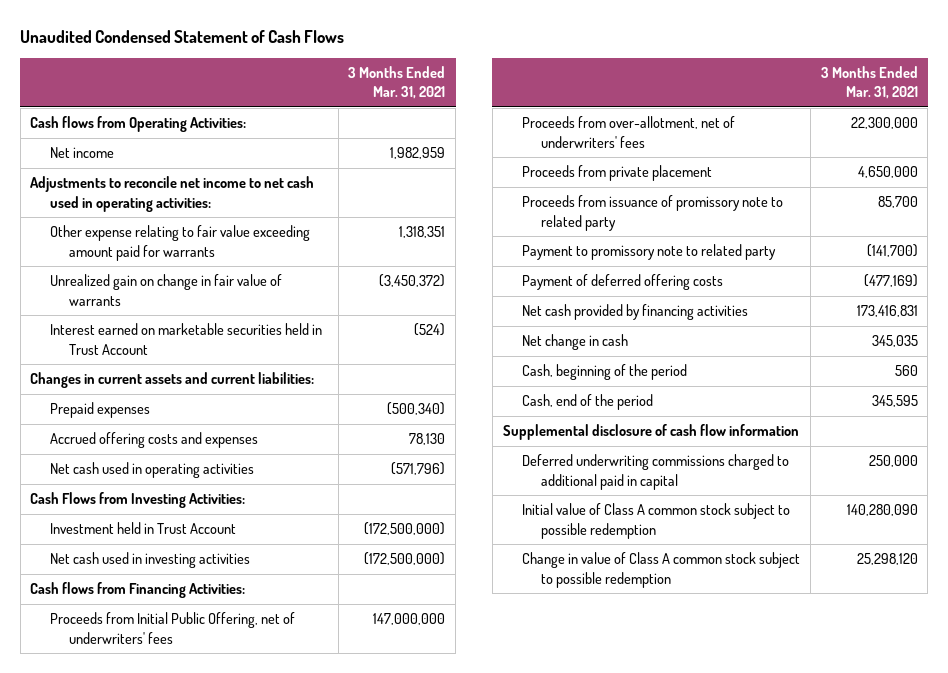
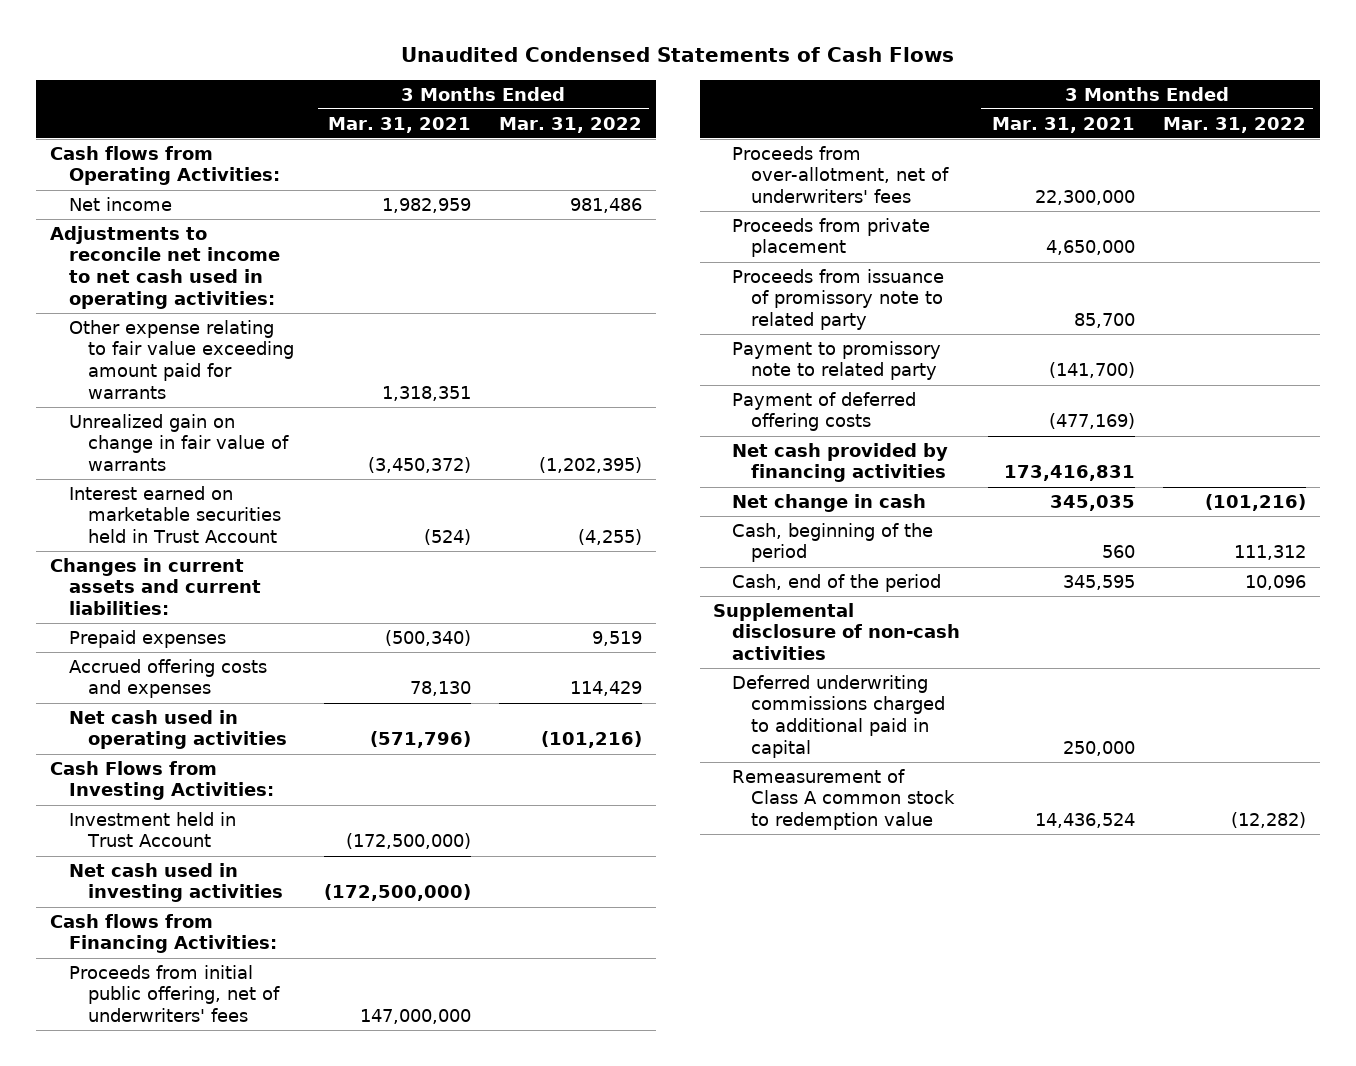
- Unaudited Condensed Statement of Cash Flows
+ Unaudited Condensed Statements of Cash Flows
- | 3 Months Ended Mar. 31, 2021
+ | 3 Months Ended Mar. 31, 2021 | 3 Months Ended Mar. 31, 2022
- Proceeds from Initial Public Offering, net of underwriters' fees | 147,000,000
+ Proceeds from initial public offering, net of underwriters' fees | 147,000,000 |
- Supplemental disclosure of cash flow information
+ Supplemental disclosure of non-cash activities
- Initial value of Class A common stock subject to possible redemption | 140,280,090
- Change in value of Class A common stock subject to possible redemption | 25,298,120
+ Remeasurement of Class A common stock to redemption value | 14,436,524 | (12,282)

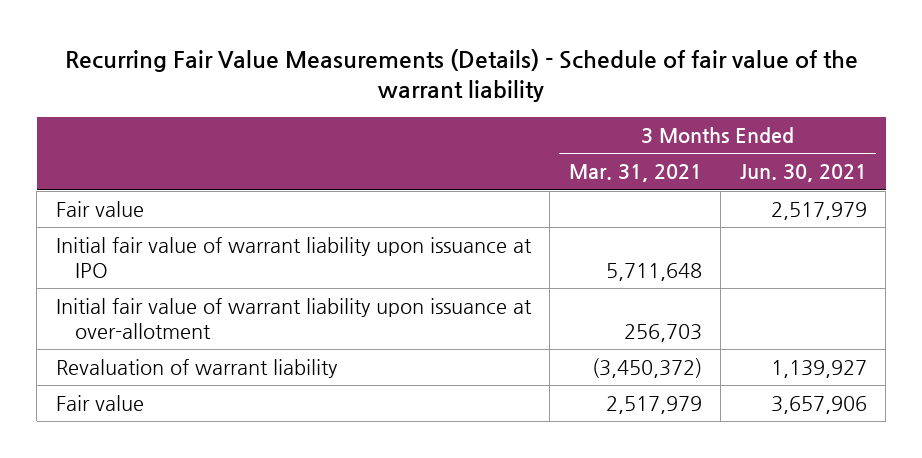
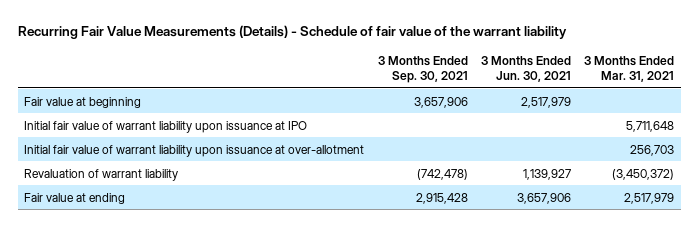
- | 3 Months Ended Mar. 31, 2021 | 3 Months Ended Jun. 30, 2021
+ | 3 Months Ended Sep. 30, 2021 | 3 Months Ended Jun. 30, 2021 | 3 Months Ended Mar. 31, 2021
- Fair value | | 2,517,979
+ Fair value at beginning | 3,657,906 | 2,517,979 |
- Fair value | 2,517,979 | 3,657,906
+ Fair value at ending | 2,915,428 | 3,657,906 | 2,517,979

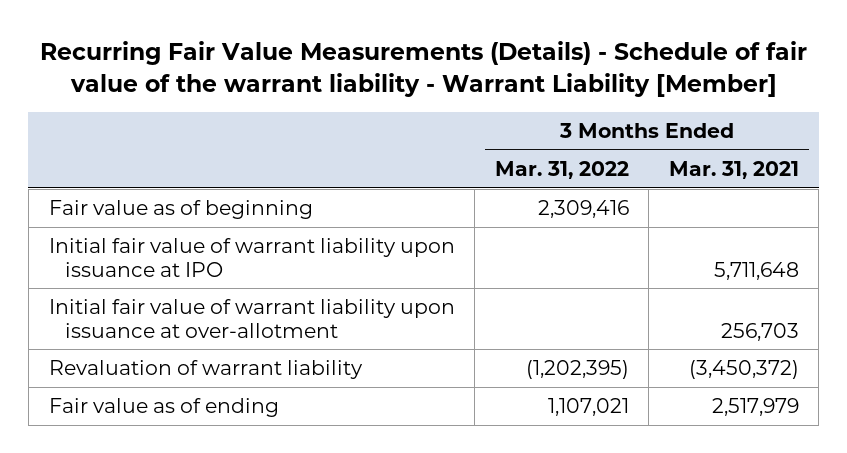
- Recurring Fair Value Measurements (Details) - Schedule of fair value of the warrant liability
+ Recurring Fair Value Measurements (Details) - Schedule of fair value of the warrant liability - Warrant Liability [Member]
- | 3 Months Ended Sep. 30, 2021 | 3 Months Ended Jun. 30, 2021 | 3 Months Ended Mar. 31, 2021
+ | 3 Months Ended Mar. 31, 2022 | 3 Months Ended Mar. 31, 2021
- Fair value at beginning | 3,657,906 | 2,517,979 |
+ Fair value as of beginning | 2,309,416 |
- Fair value at ending | 2,915,428 | 3,657,906 | 2,517,979
+ Fair value as of ending | 1,107,021 | 2,517,979

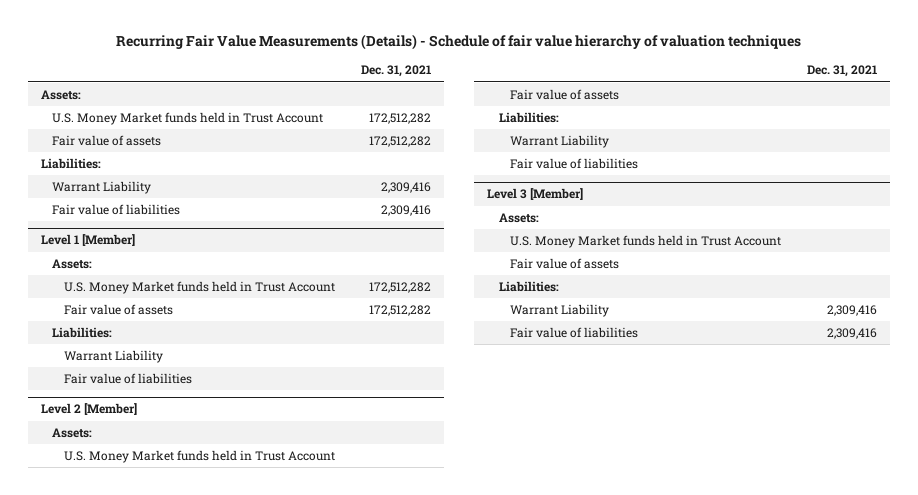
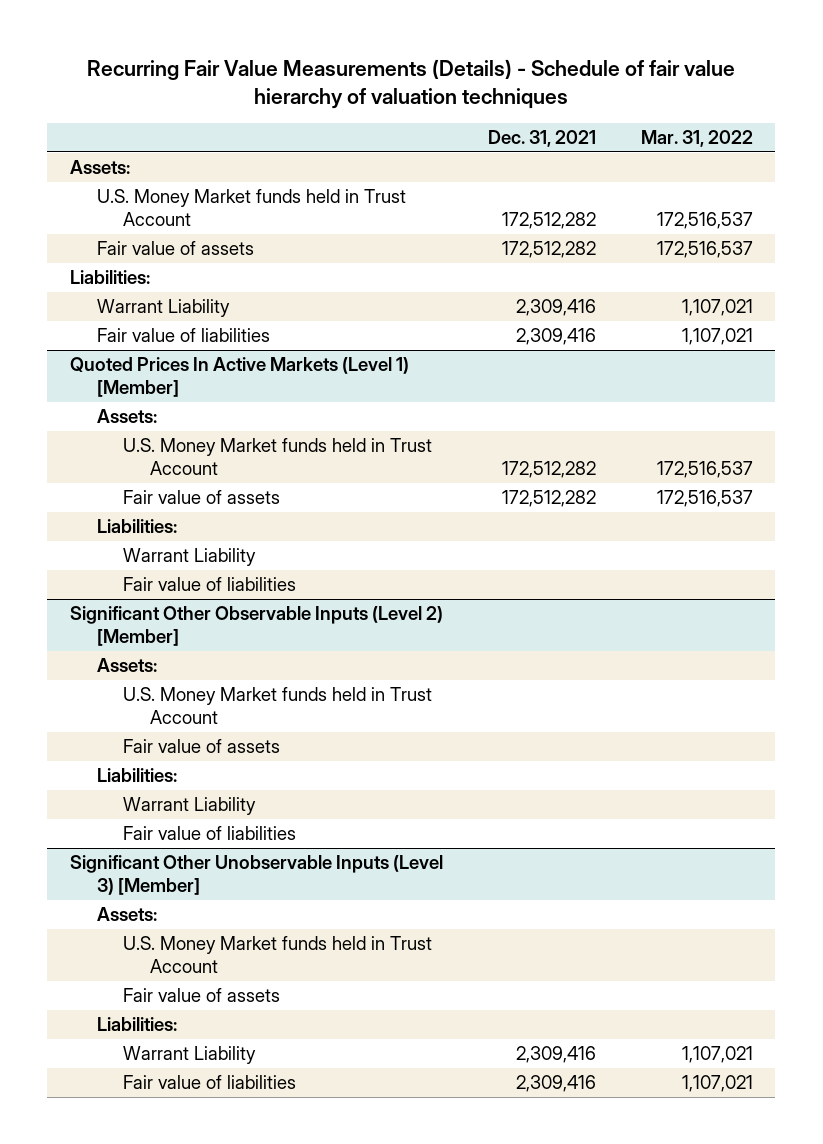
- | Dec. 31, 2021
+ | Dec. 31, 2021 | Mar. 31, 2022
- Level 1 [Member]
+ Quoted Prices In Active Markets (Level 1) [Member]
- Level 2 [Member]
+ Significant Other Observable Inputs (Level 2) [Member]
- Level 3 [Member]
+ Significant Other Unobservable Inputs (Level 3) [Member]

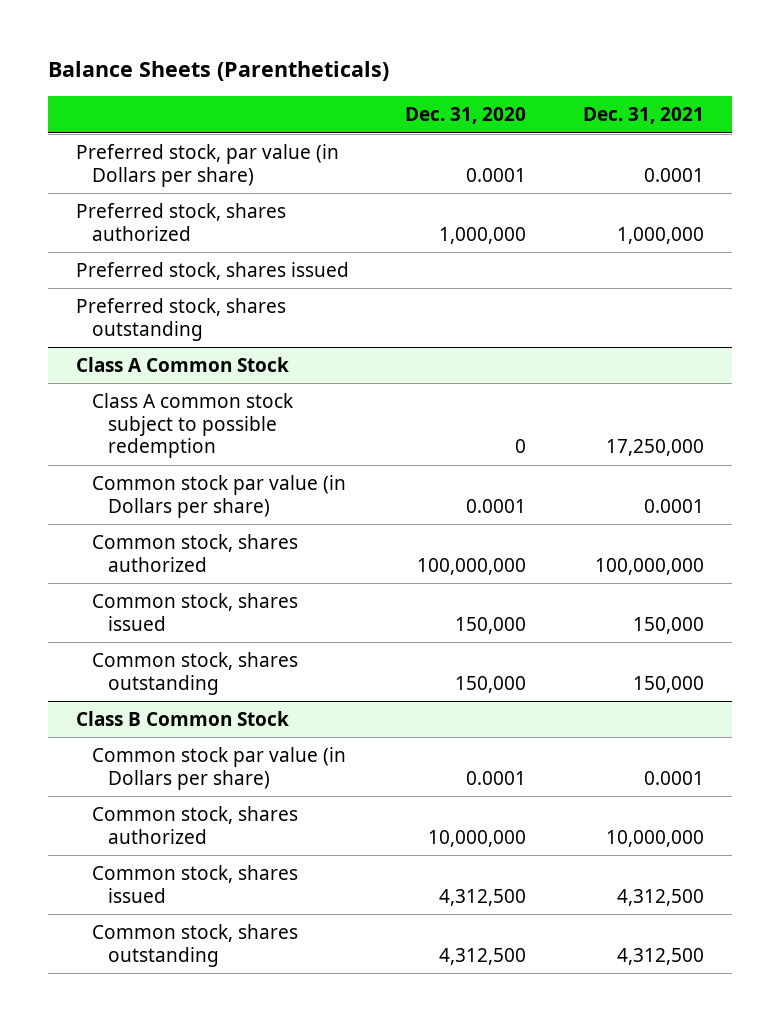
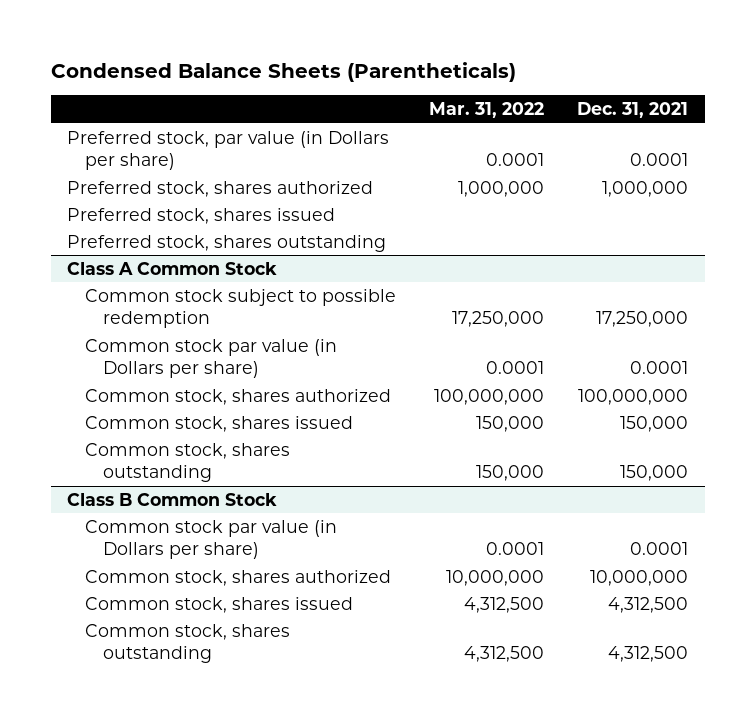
- Balance Sheets (Parentheticals)
+ Condensed Balance Sheets (Parentheticals)
- | Dec. 31, 2020 | Dec. 31, 2021
+ | Mar. 31, 2022 | Dec. 31, 2021
@ Class A Common Stock
- Class A common stock subject to possible redemption | 0 | 17,250,000
+ Common stock subject to possible redemption | 17,250,000 | 17,250,000

